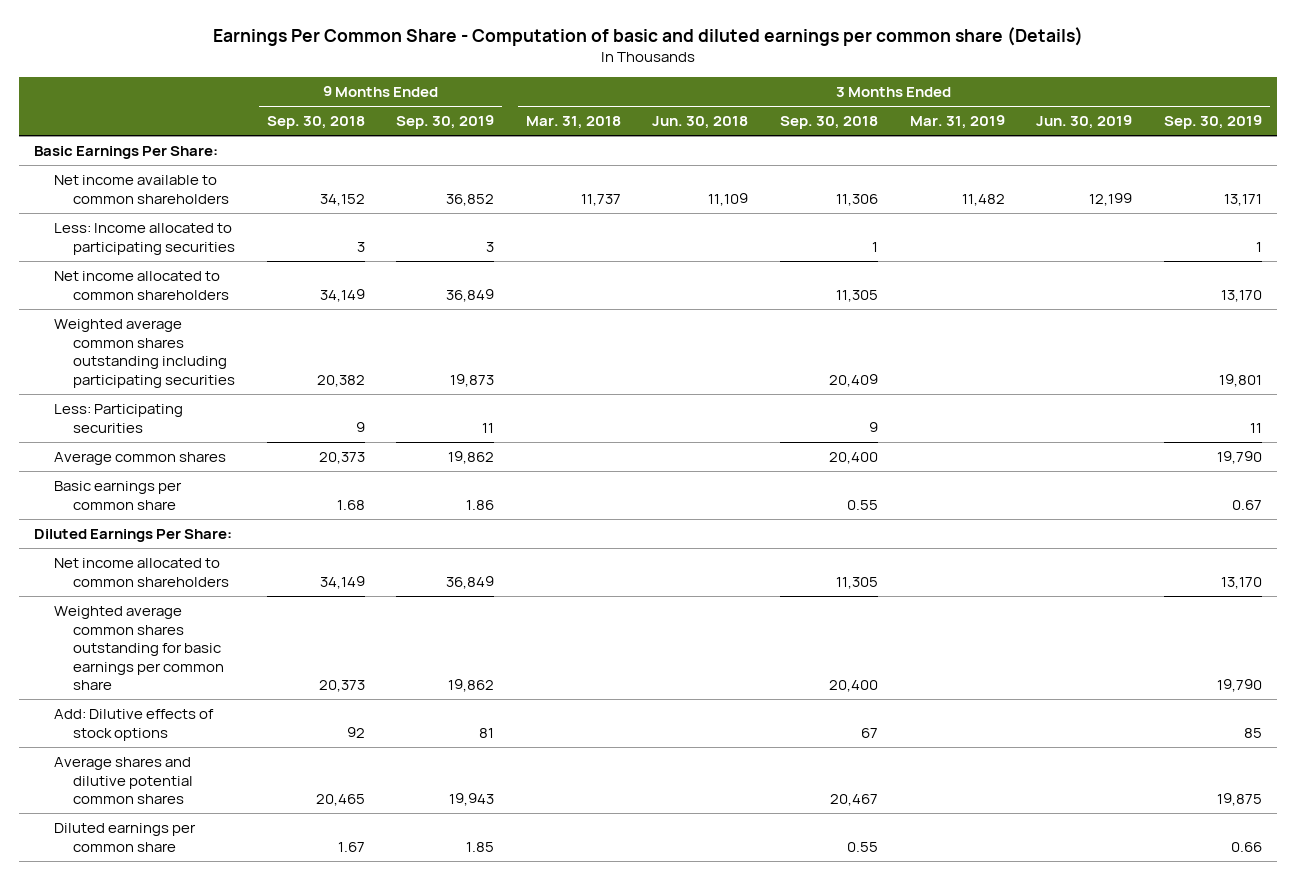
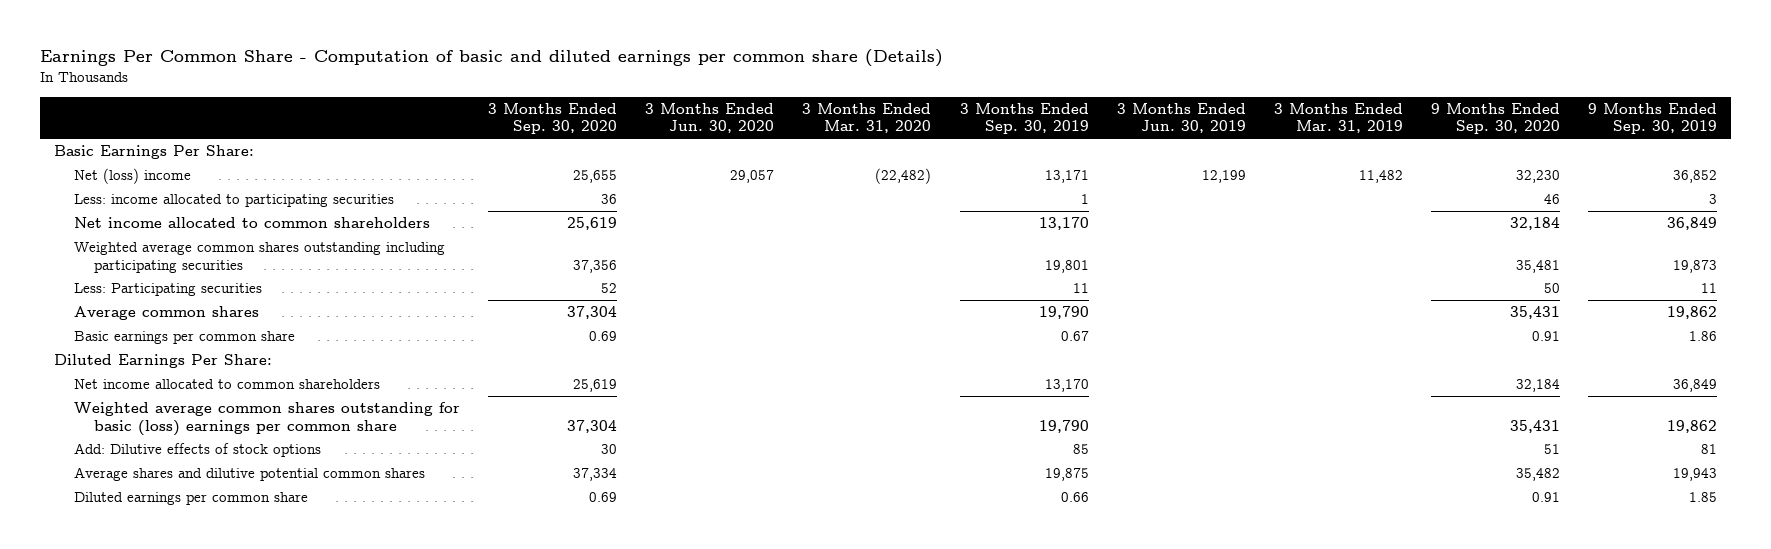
- | 9 Months Ended Sep. 30, 2018 | 9 Months Ended Sep. 30, 2019 | 3 Months Ended Mar. 31, 2018 | 3 Months Ended Jun. 30, 2018 | 3 Months Ended Sep. 30, 2018 | 3 Months Ended Mar. 31, 2019 | 3 Months Ended Jun. 30, 2019 | 3 Months Ended Sep. 30, 2019
+ | 3 Months Ended Sep. 30, 2020 | 3 Months Ended Jun. 30, 2020 | 3 Months Ended Mar. 31, 2020 | 3 Months Ended Sep. 30, 2019 | 3 Months Ended Jun. 30, 2019 | 3 Months Ended Mar. 31, 2019 | 9 Months Ended Sep. 30, 2020 | 9 Months Ended Sep. 30, 2019
- Net income available to common shareholders | 34,152 | 36,852 | 11,737 | 11,109 | 11,306 | 11,482 | 12,199 | 13,171
- Less: Income allocated to participating securities | 3 | 3 | | | 1 | | | 1
+ Net (loss) income | 25,655 | 29,057 | (22,482) | 13,171 | 12,199 | 11,482 | 32,230 | 36,852
+ Less: income allocated to participating securities | 36 | | | 1 | | | 46 | 3
- Weighted average common shares outstanding for basic earnings per common share | 20,373 | 19,862 | | | 20,400 | | | 19,790
+ Weighted average common shares outstanding for basic (loss) earnings per common share | 37,304 | | | 19,790 | | | 35,431 | 19,862

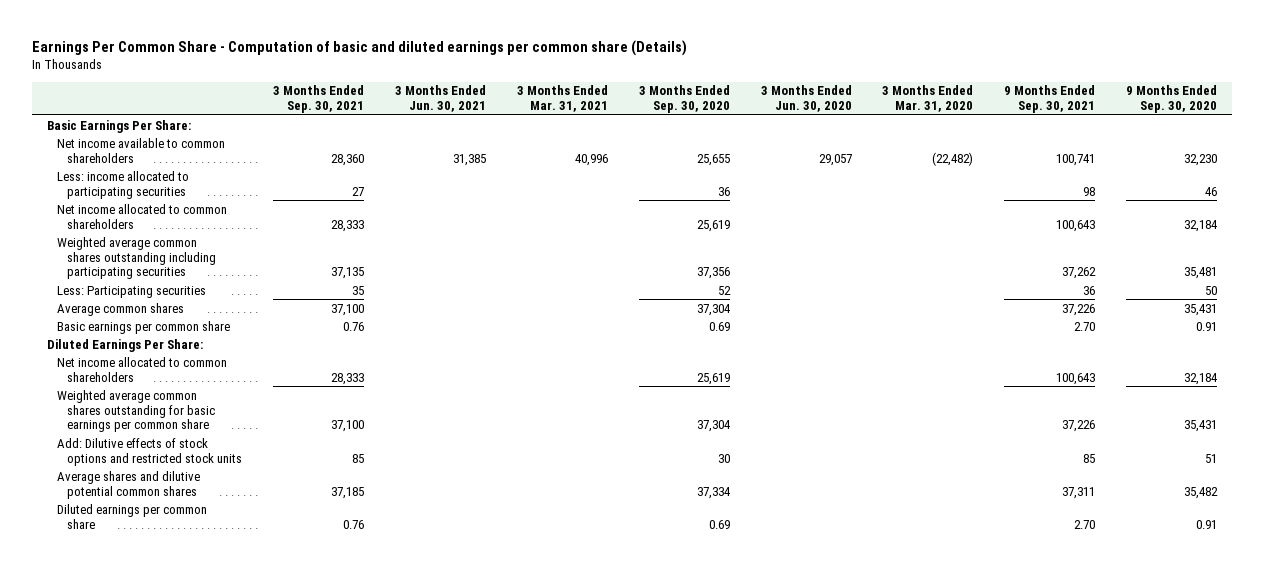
- | 3 Months Ended Sep. 30, 2020 | 3 Months Ended Jun. 30, 2020 | 3 Months Ended Mar. 31, 2020 | 3 Months Ended Sep. 30, 2019 | 3 Months Ended Jun. 30, 2019 | 3 Months Ended Mar. 31, 2019 | 9 Months Ended Sep. 30, 2020 | 9 Months Ended Sep. 30, 2019
+ | 3 Months Ended Sep. 30, 2021 | 3 Months Ended Jun. 30, 2021 | 3 Months Ended Mar. 31, 2021 | 3 Months Ended Sep. 30, 2020 | 3 Months Ended Jun. 30, 2020 | 3 Months Ended Mar. 31, 2020 | 9 Months Ended Sep. 30, 2021 | 9 Months Ended Sep. 30, 2020
- Net (loss) income | 25,655 | 29,057 | (22,482) | 13,171 | 12,199 | 11,482 | 32,230 | 36,852
+ Net income available to common shareholders | 28,360 | 31,385 | 40,996 | 25,655 | 29,057 | (22,482) | 100,741 | 32,230
- Weighted average common shares outstanding for basic (loss) earnings per common share | 37,304 | | | 19,790 | | | 35,431 | 19,862
- Add: Dilutive effects of stock options | 30 | | | 85 | | | 51 | 81
+ Weighted average common shares outstanding for basic earnings per common share | 37,100 | | | 37,304 | | | 37,226 | 35,431
+ Add: Dilutive effects of stock options and restricted stock units | 85 | | | 30 | | | 85 | 51

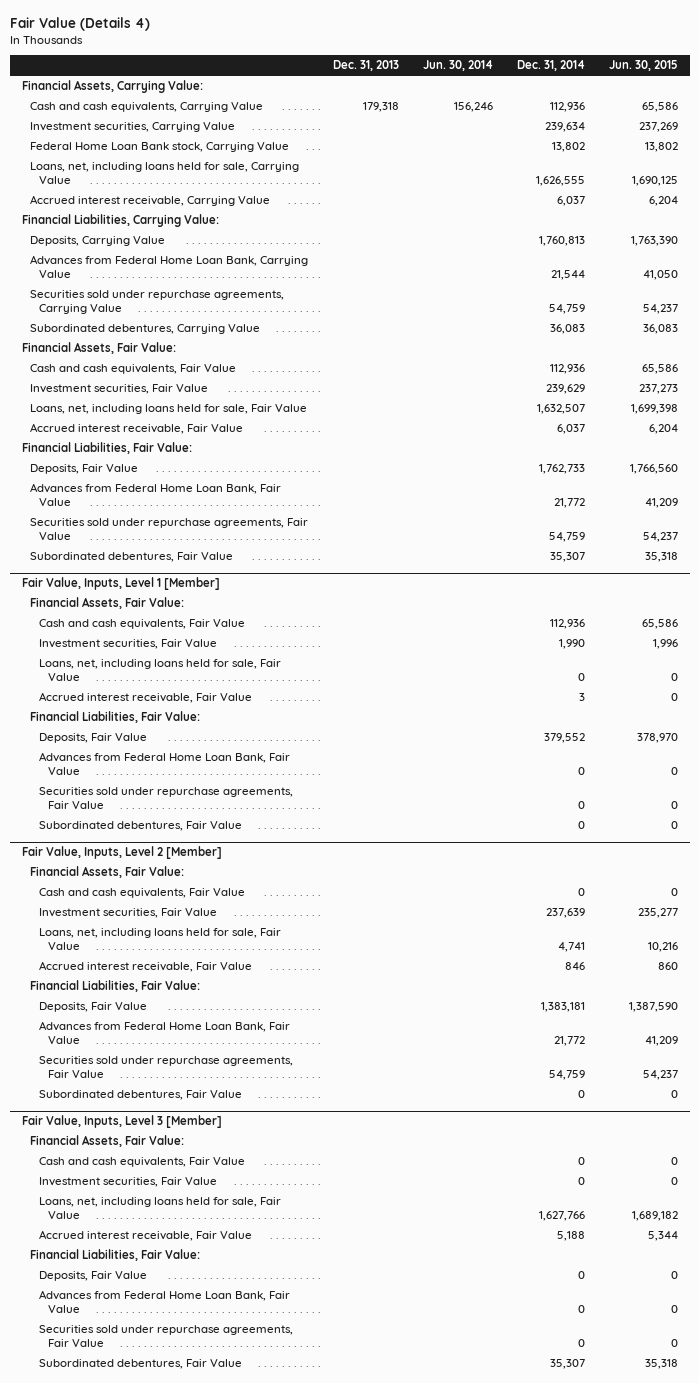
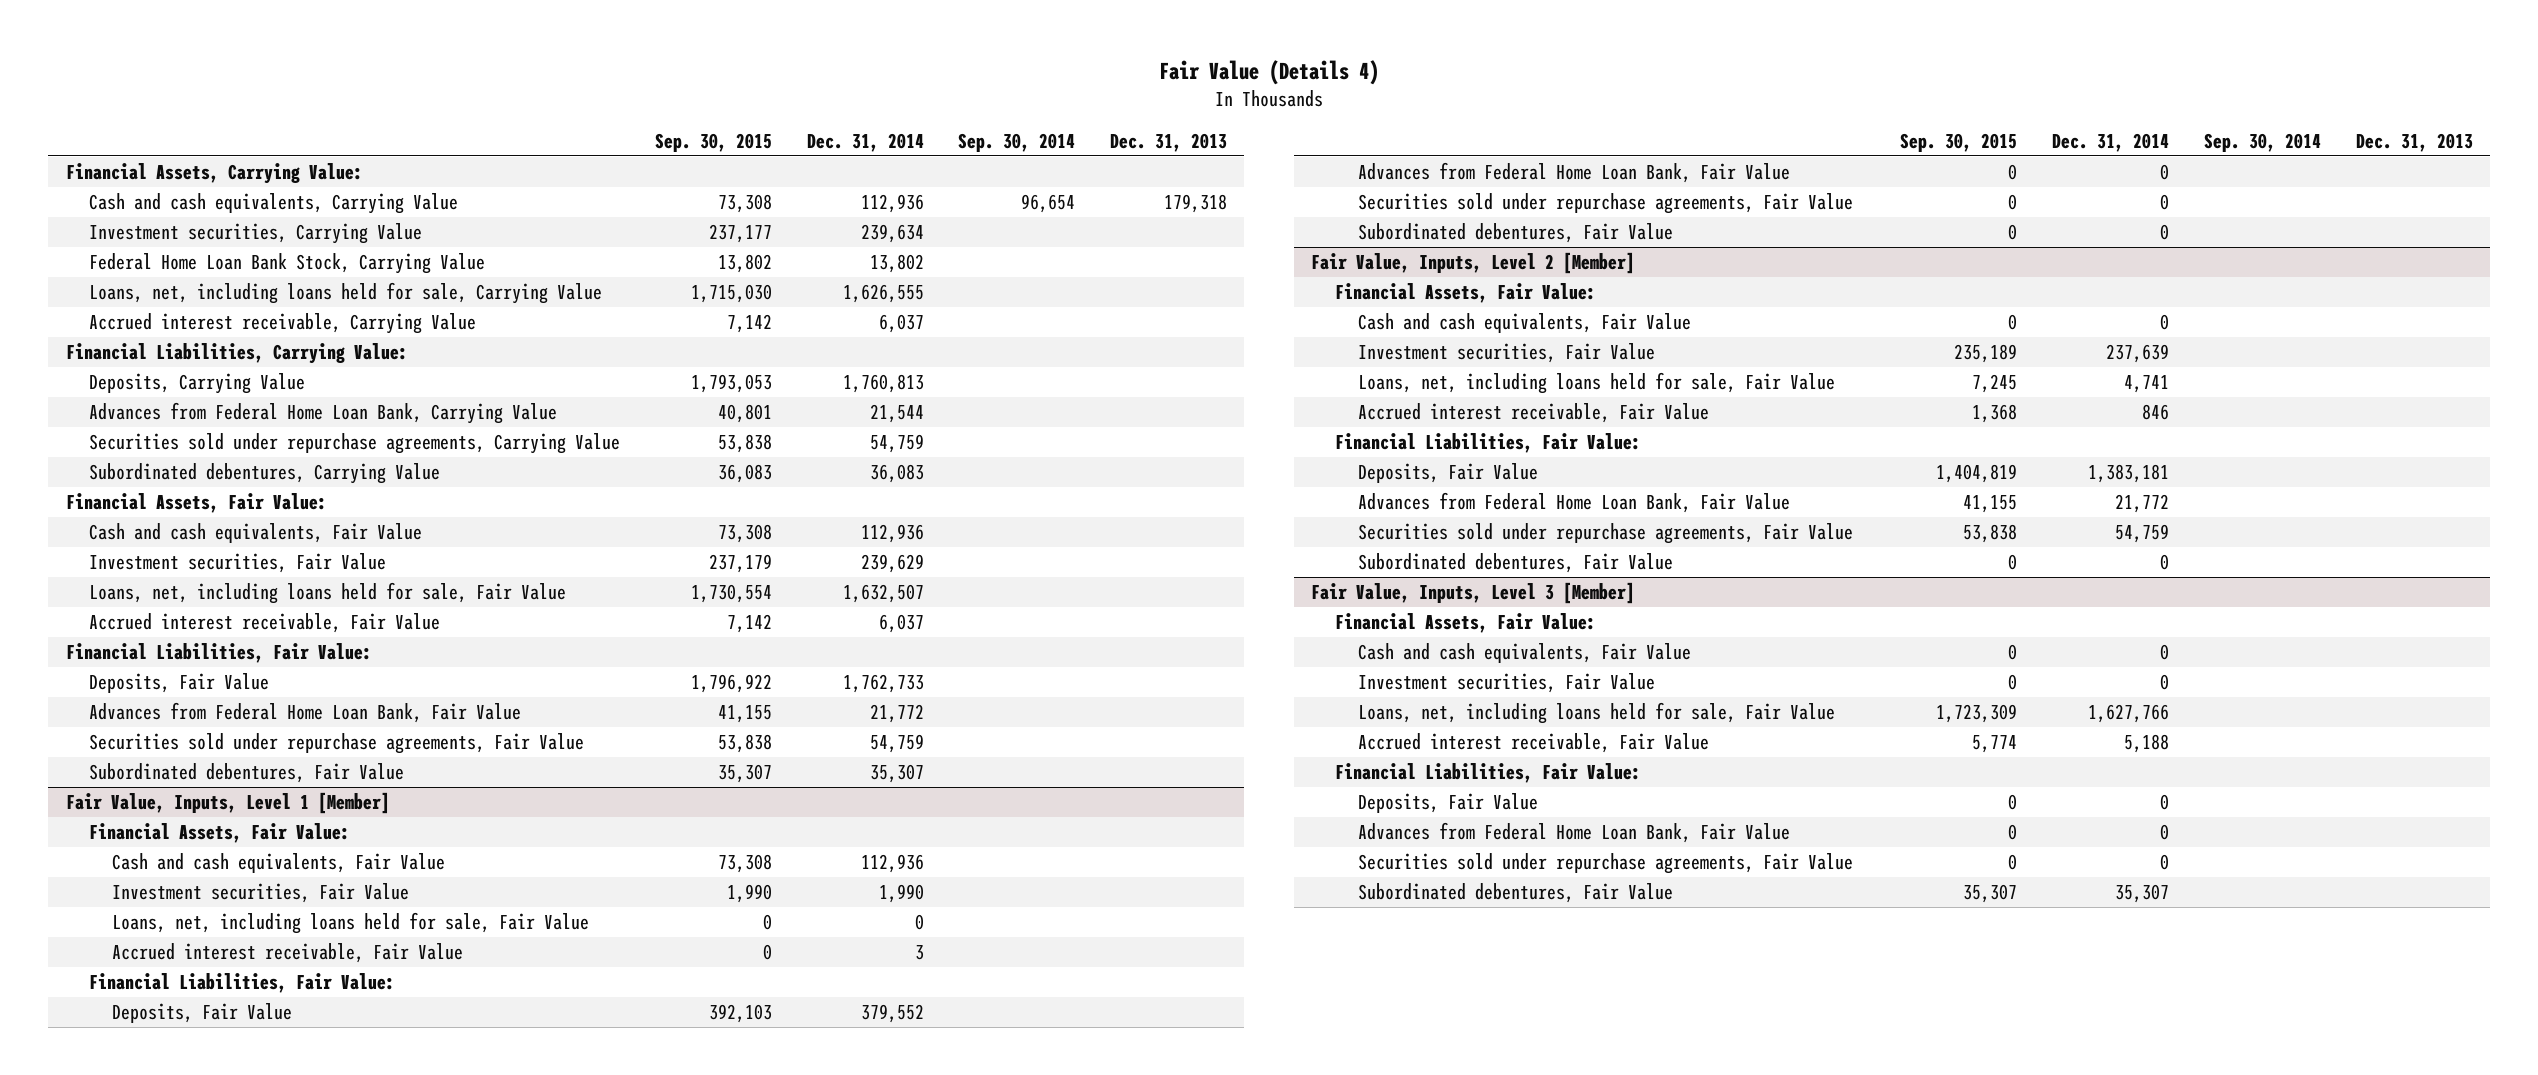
- | Dec. 31, 2013 | Jun. 30, 2014 | Dec. 31, 2014 | Jun. 30, 2015
+ | Sep. 30, 2015 | Dec. 31, 2014 | Sep. 30, 2014 | Dec. 31, 2013
- Federal Home Loan Bank stock, Carrying Value | | | 13,802 | 13,802
+ Federal Home Loan Bank Stock, Carrying Value | 13,802 | 13,802 | |

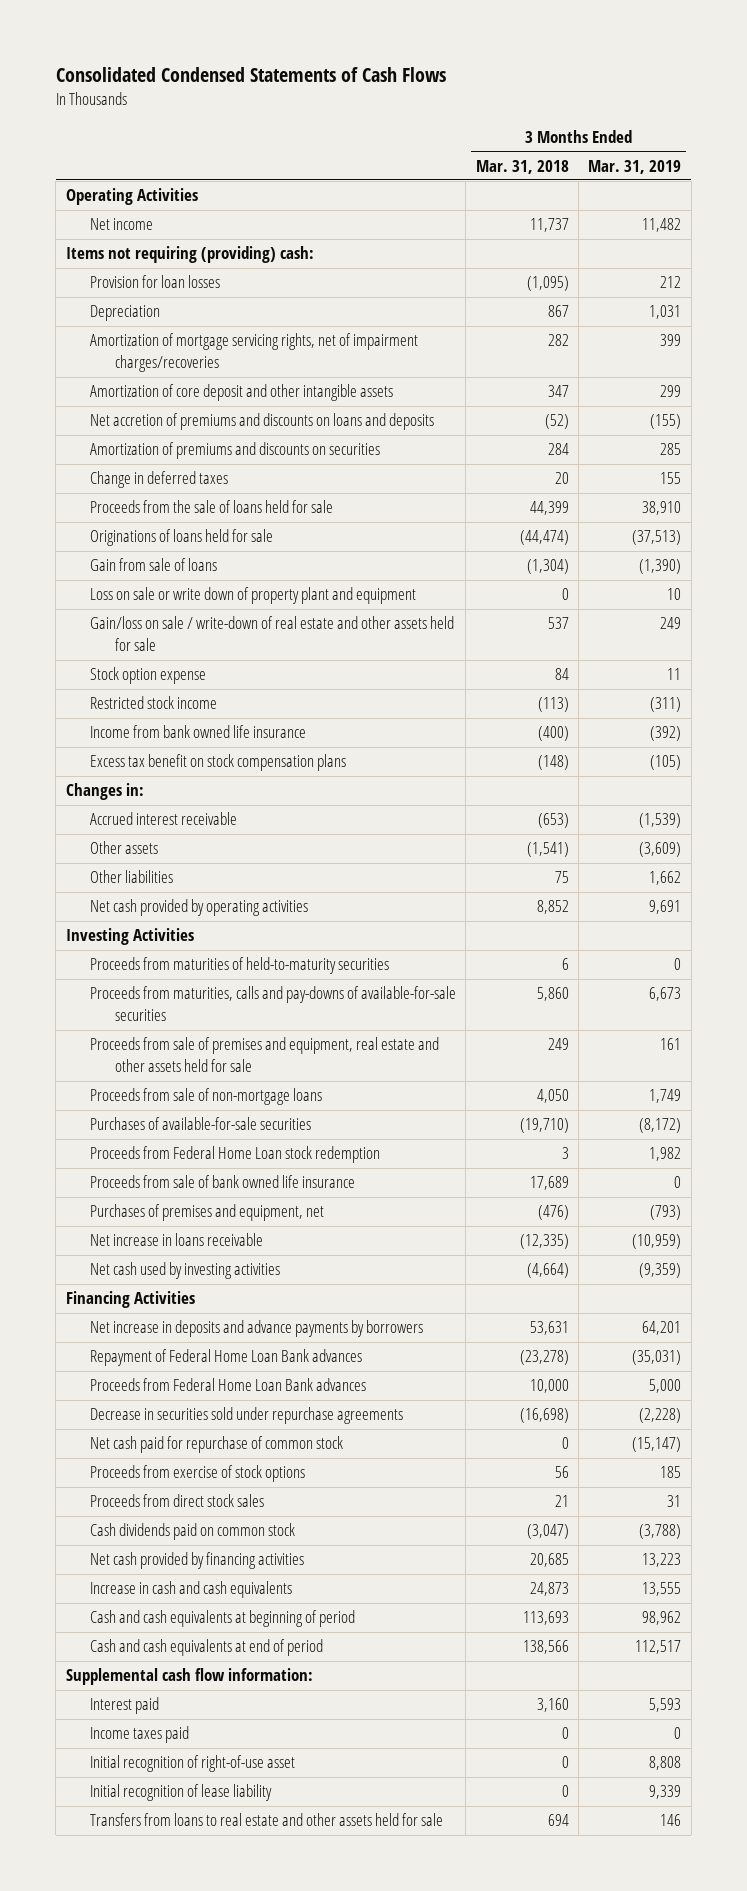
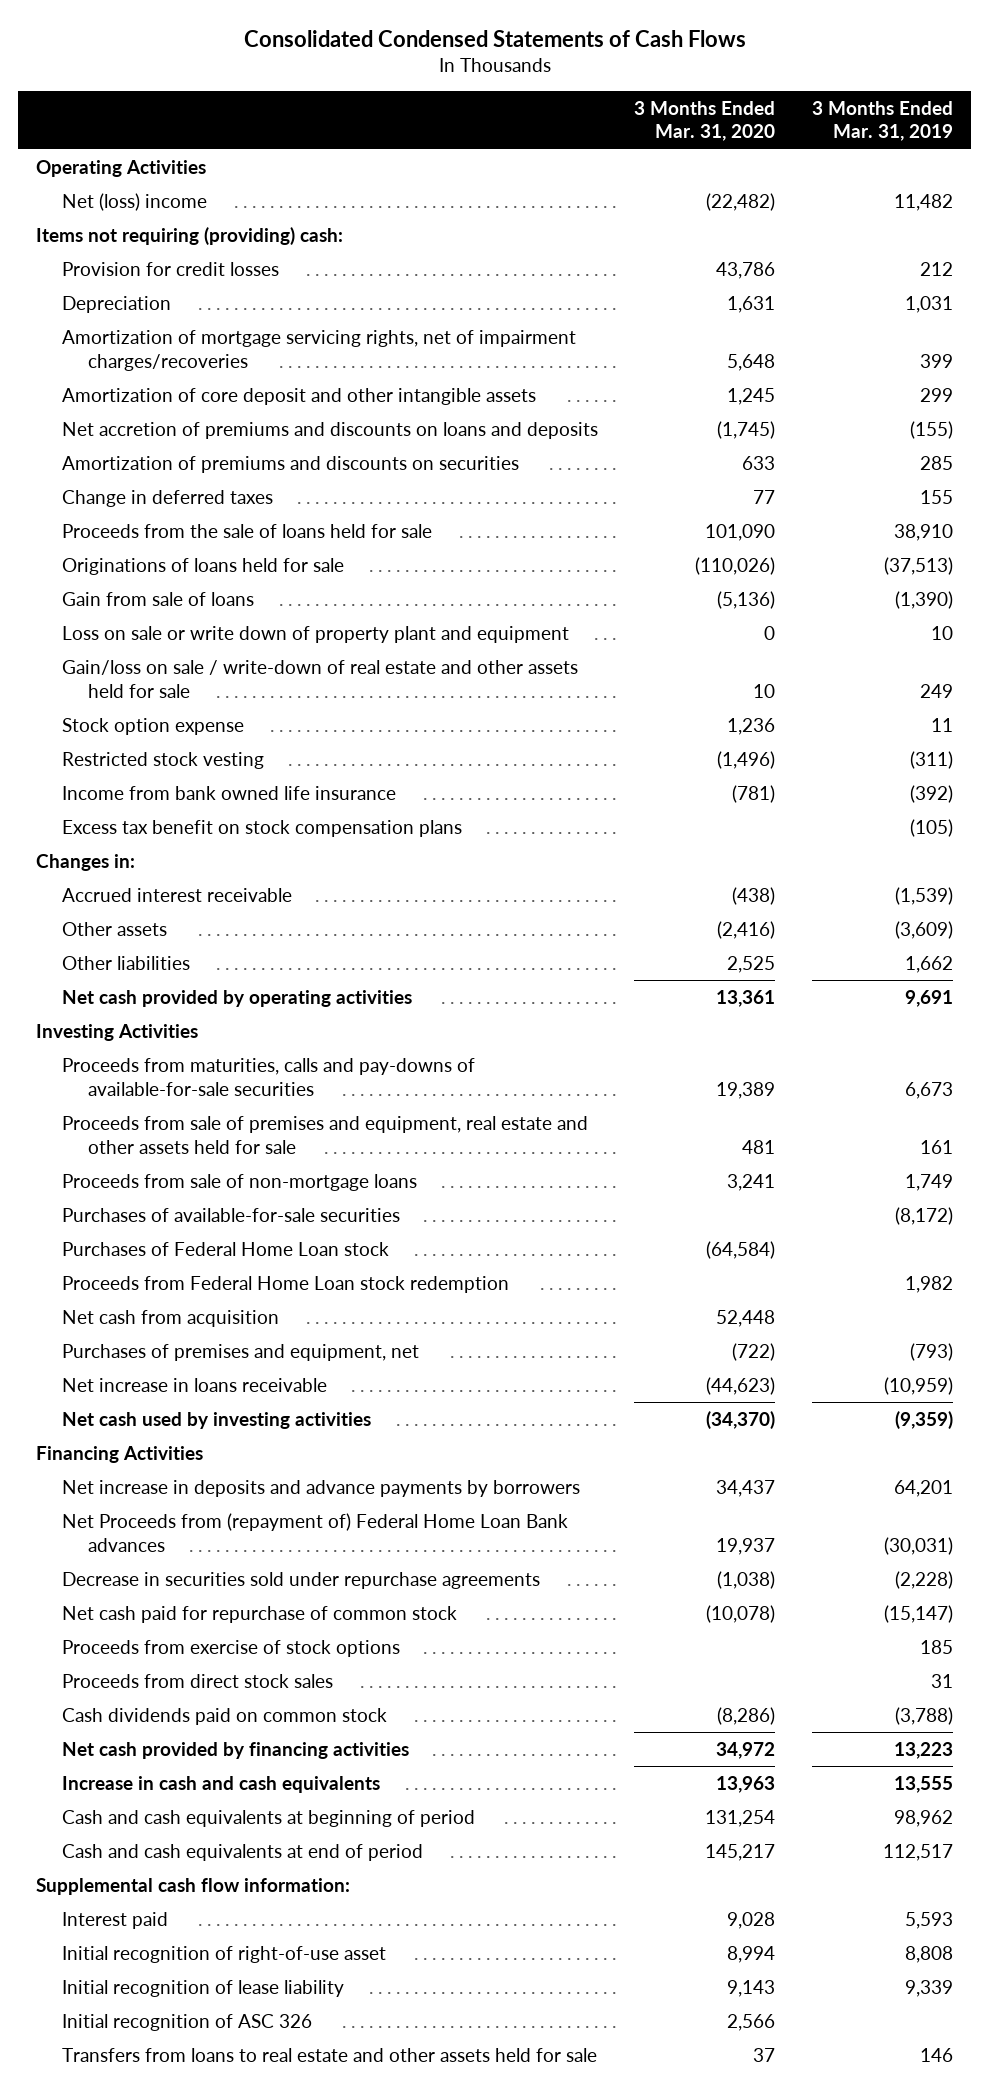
- | 3 Months Ended Mar. 31, 2018 | 3 Months Ended Mar. 31, 2019
+ | 3 Months Ended Mar. 31, 2020 | 3 Months Ended Mar. 31, 2019
- Net income | 11,737 | 11,482
+ Net (loss) income | (22,482) | 11,482
- Provision for loan losses | (1,095) | 212
+ Provision for credit losses | 43,786 | 212
- Restricted stock income | (113) | (311)
+ Restricted stock vesting | (1,496) | (311)
- Proceeds from maturities of held-to-maturity securities | 6 | 0
+ Purchases of Federal Home Loan stock | (64,584) |
- Proceeds from sale of bank owned life insurance | 17,689 | 0
+ Net cash from acquisition | 52,448 |
- Repayment of Federal Home Loan Bank advances | (23,278) | (35,031)
- Proceeds from Federal Home Loan Bank advances | 10,000 | 5,000
+ Net Proceeds from (repayment of) Federal Home Loan Bank advances | 19,937 | (30,031)
- Income taxes paid | 0 | 0
+ Initial recognition of ASC 326 | 2,566 |

